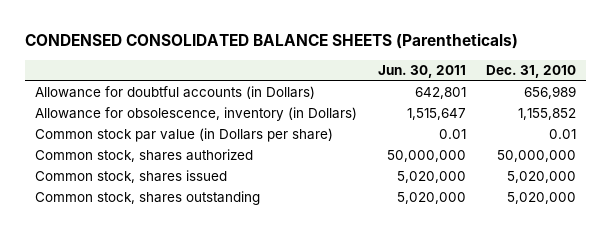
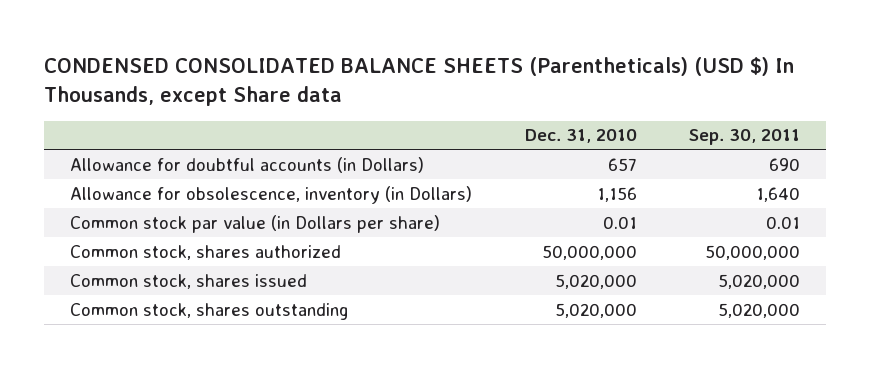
- CONDENSED CONSOLIDATED BALANCE SHEETS (Parentheticals)
+ CONDENSED CONSOLIDATED BALANCE SHEETS (Parentheticals) (USD $) In Thousands, except Share data
- | Jun. 30, 2011 | Dec. 31, 2010
+ | Dec. 31, 2010 | Sep. 30, 2011
- Allowance for doubtful accounts (in Dollars) | 642,801 | 656,989
- Allowance for obsolescence, inventory (in Dollars) | 1,515,647 | 1,155,852
+ Allowance for doubtful accounts (in Dollars) | 657 | 690
+ Allowance for obsolescence, inventory (in Dollars) | 1,156 | 1,640

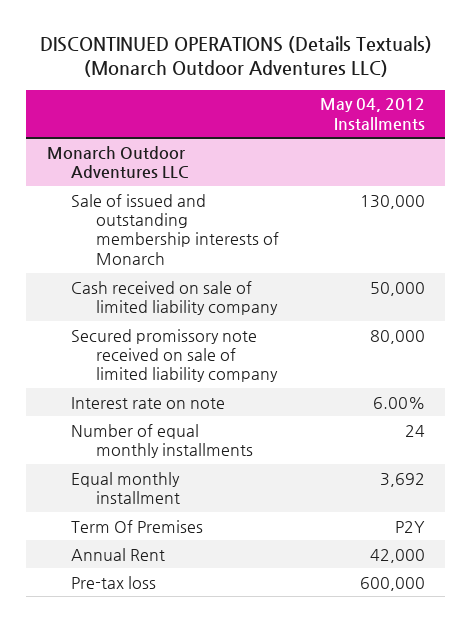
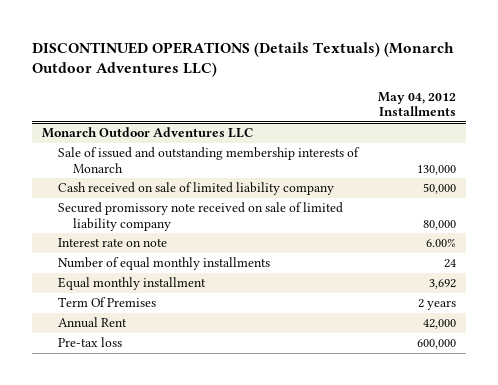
@ Monarch Outdoor Adventures LLC
- Term Of Premises | P2Y
+ Term Of Premises | 2 years

